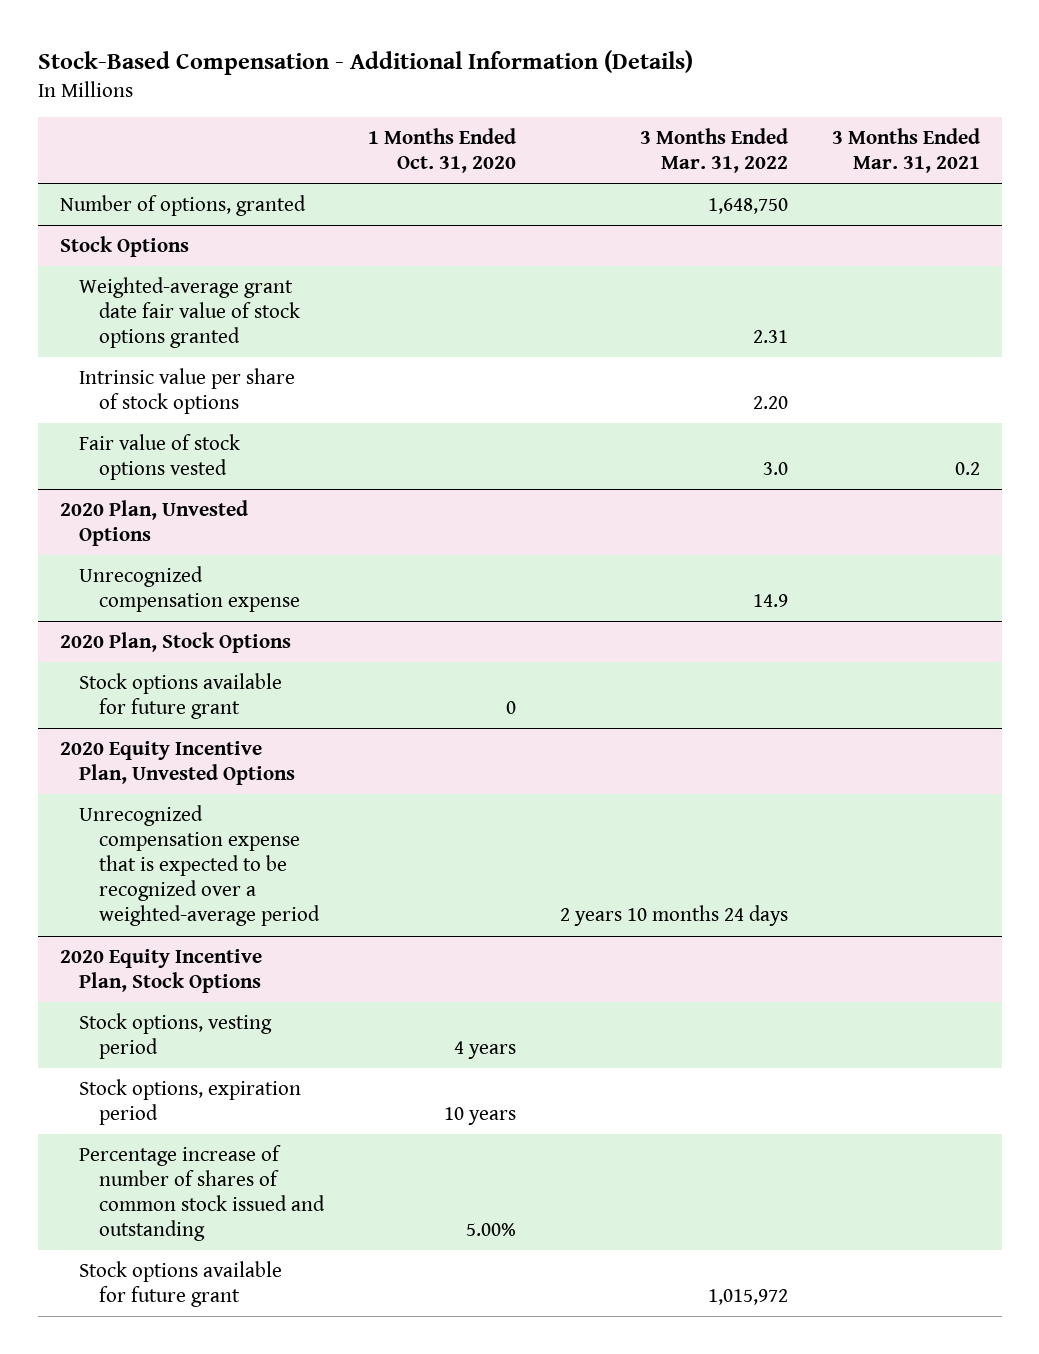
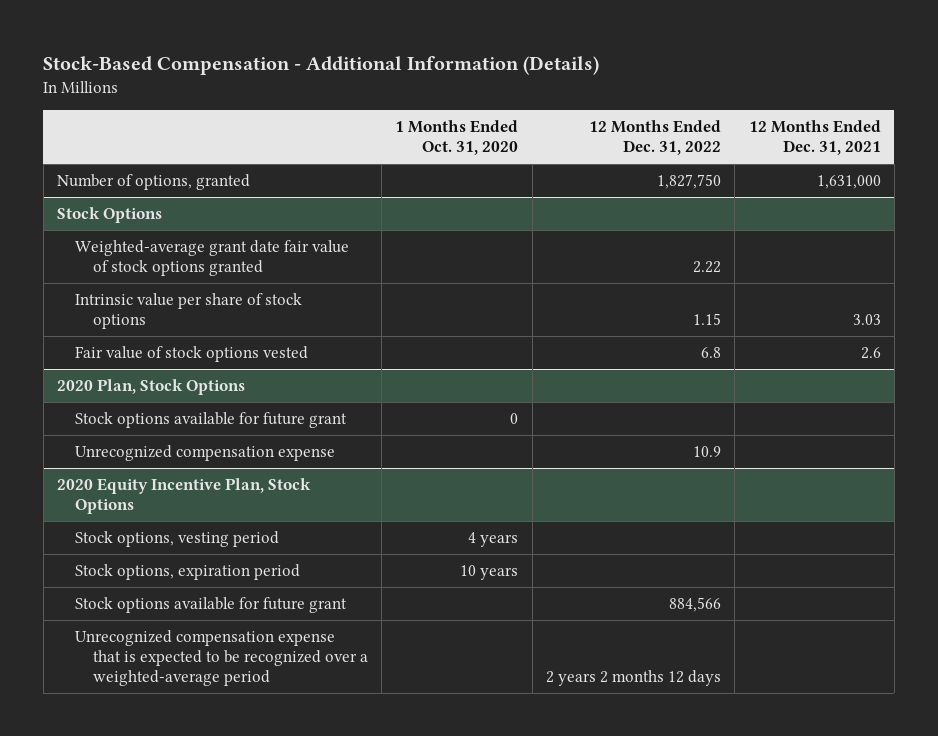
- | 1 Months Ended Oct. 31, 2020 | 3 Months Ended Mar. 31, 2022 | 3 Months Ended Mar. 31, 2021
+ | 1 Months Ended Oct. 31, 2020 | 12 Months Ended Dec. 31, 2022 | 12 Months Ended Dec. 31, 2021
- 2020 Plan, Unvested Options
- Unrecognized compensation expense | | 14.9 |
- 2020 Equity Incentive Plan, Unvested Options
- Unrecognized compensation expense that is expected to be recognized over a weighted-average period | | 2 years 10 months 24 days |
@ 2020 Plan, Stock Options
+ Unrecognized compensation expense | | 10.9 |
@ 2020 Equity Incentive Plan, Stock Options
- Percentage increase of number of shares of common stock issued and outstanding | 5.00% | |
+ Unrecognized compensation expense that is expected to be recognized over a weighted-average period | | 2 years 2 months 12 days |

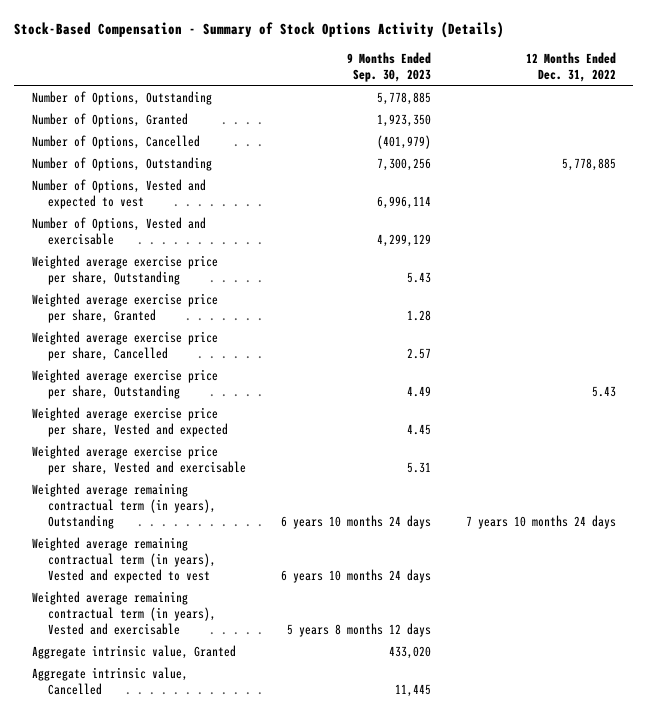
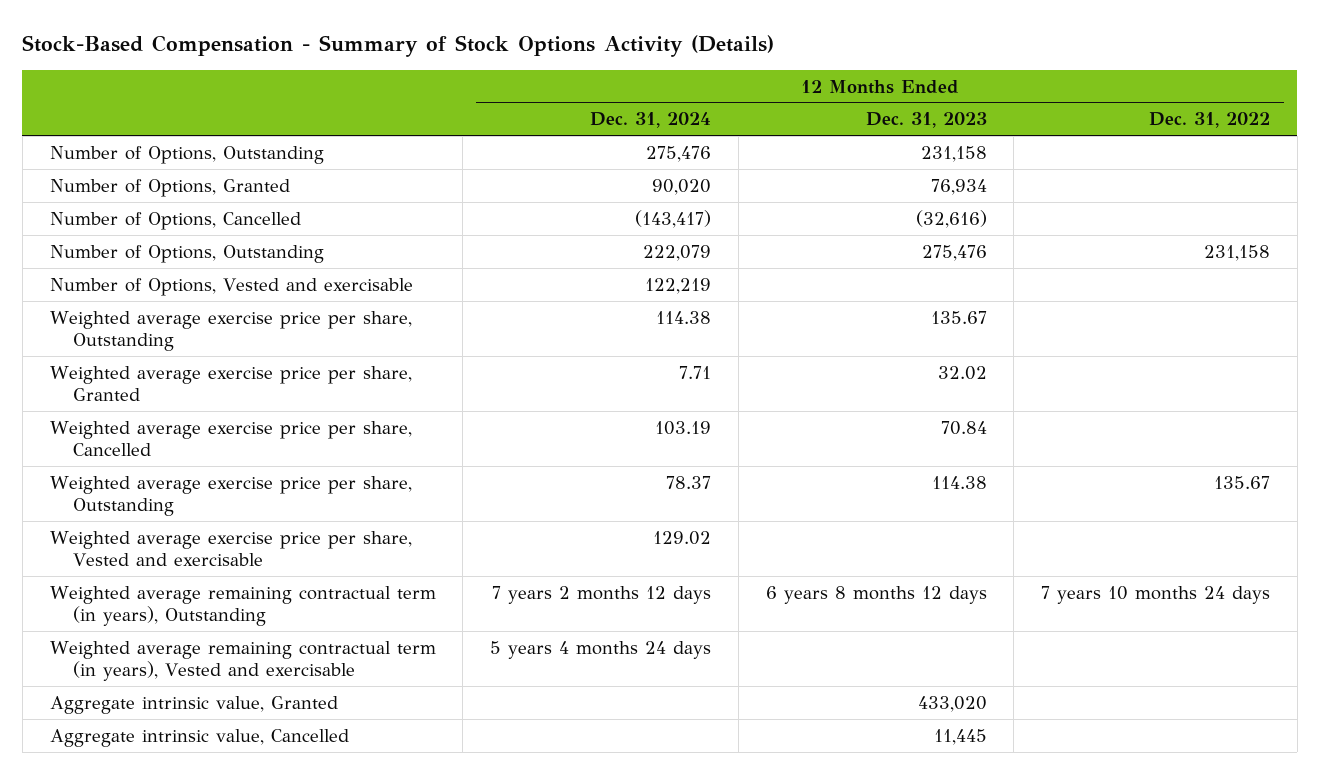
- | 9 Months Ended Sep. 30, 2023 | 12 Months Ended Dec. 31, 2022
+ | 12 Months Ended Dec. 31, 2024 | 12 Months Ended Dec. 31, 2023 | 12 Months Ended Dec. 31, 2022
- Number of Options, Outstanding | 7,300,256 | 5,778,885
- Number of Options, Vested and expected to vest | 6,996,114 |
+ Number of Options, Outstanding | 222,079 | 275,476 | 231,158
- Weighted average exercise price per share, Outstanding | 4.49 | 5.43
- Weighted average exercise price per share, Vested and expected | 4.45 |
+ Weighted average exercise price per share, Outstanding | 78.37 | 114.38 | 135.67
- Weighted average remaining contractual term (in years), Vested and expected to vest | 6 years 10 months 24 days |

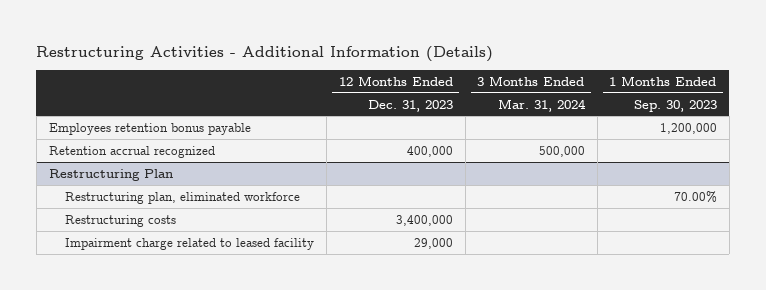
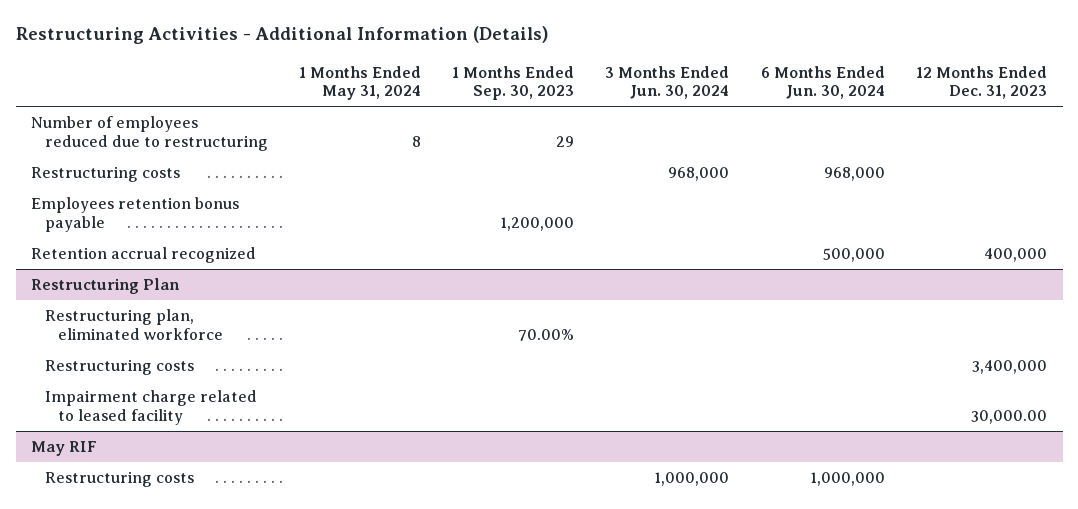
- | 12 Months Ended Dec. 31, 2023 | 3 Months Ended Mar. 31, 2024 | 1 Months Ended Sep. 30, 2023
+ | 1 Months Ended May 31, 2024 | 1 Months Ended Sep. 30, 2023 | 3 Months Ended Jun. 30, 2024 | 6 Months Ended Jun. 30, 2024 | 12 Months Ended Dec. 31, 2023
+ Number of employees reduced due to restructuring | 8 | 29 | | |
+ Restructuring costs | | | 968,000 | 968,000 |
@ Restructuring Plan
- Impairment charge related to leased facility | 29,000 | |
+ Impairment charge related to leased facility | | | | | 30,000.00
+ May RIF
+ Restructuring costs | | | 1,000,000 | 1,000,000 |

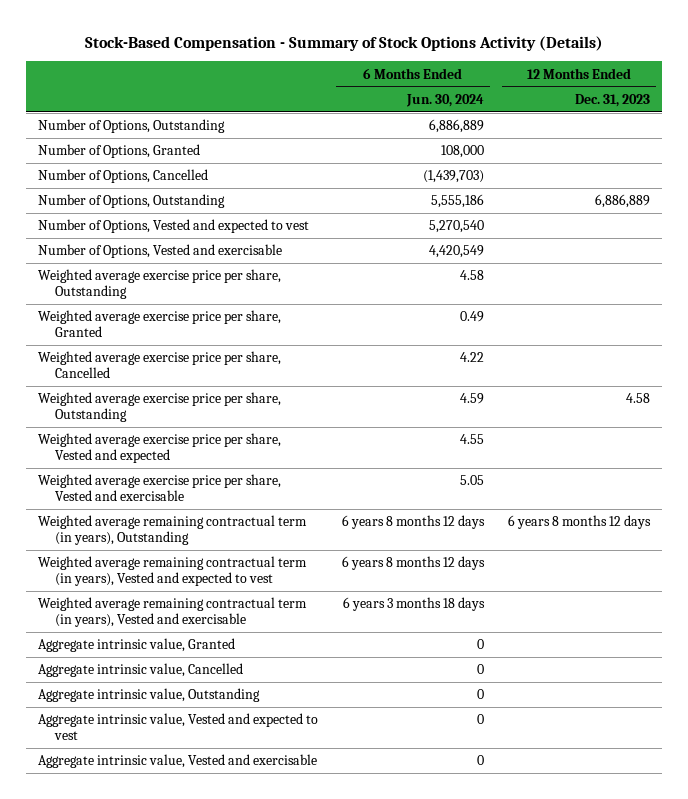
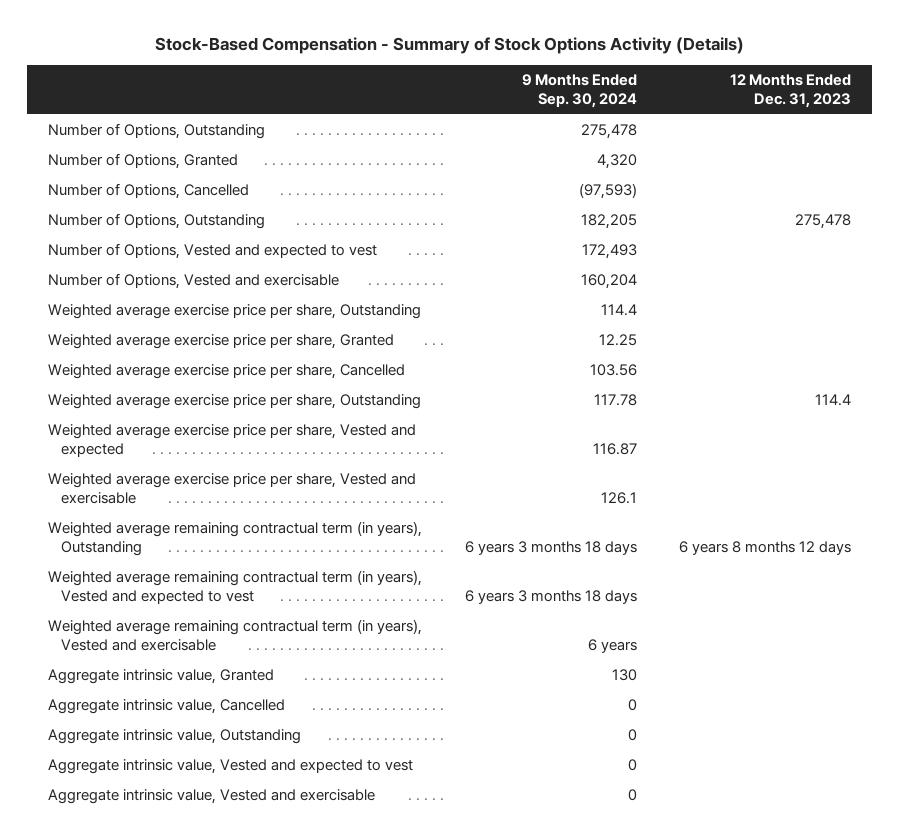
- | 6 Months Ended Jun. 30, 2024 | 12 Months Ended Dec. 31, 2023
+ | 9 Months Ended Sep. 30, 2024 | 12 Months Ended Dec. 31, 2023
- Number of Options, Outstanding | 5,555,186 | 6,886,889
+ Number of Options, Outstanding | 182,205 | 275,478
- Weighted average exercise price per share, Outstanding | 4.59 | 4.58
+ Weighted average exercise price per share, Outstanding | 117.78 | 114.4

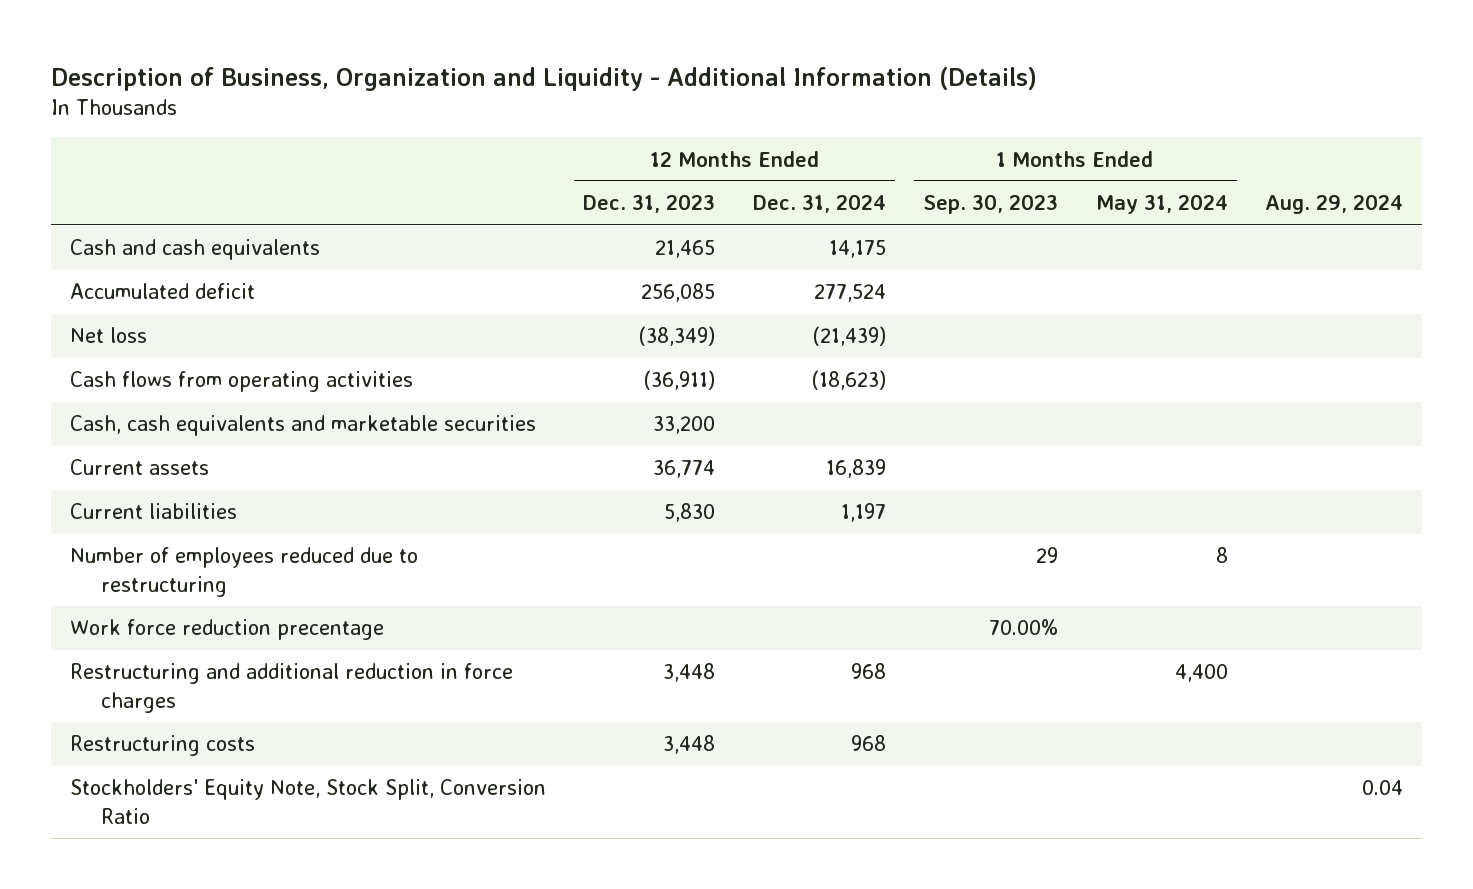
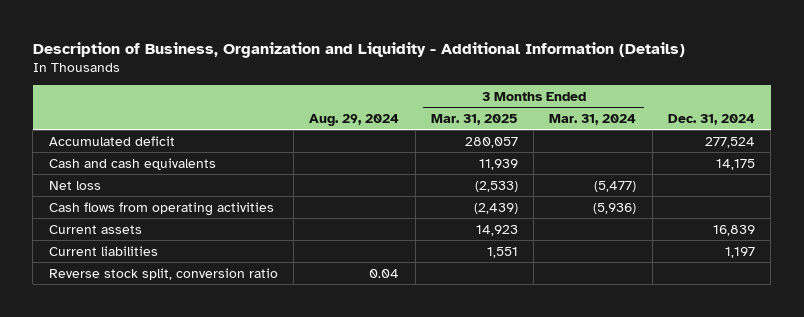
- | 12 Months Ended Dec. 31, 2023 | 12 Months Ended Dec. 31, 2024 | 1 Months Ended Sep. 30, 2023 | 1 Months Ended May 31, 2024 | Aug. 29, 2024
+ | Aug. 29, 2024 | 3 Months Ended Mar. 31, 2025 | 3 Months Ended Mar. 31, 2024 | Dec. 31, 2024
moved down: Cash and cash equivalents | | 11,939 | | 14,175
- Cash, cash equivalents and marketable securities | 33,200 | | | |
- Number of employees reduced due to restructuring | | | 29 | 8 |
- Work force reduction precentage | | | 70.00% | |
- Restructuring and additional reduction in force charges | 3,448 | 968 | | 4,400 |
- Restructuring costs | 3,448 | 968 | | |
- Stockholders' Equity Note, Stock Split, Conversion Ratio | | | | | 0.04
+ Reverse stock split, conversion ratio | 0.04 | | |

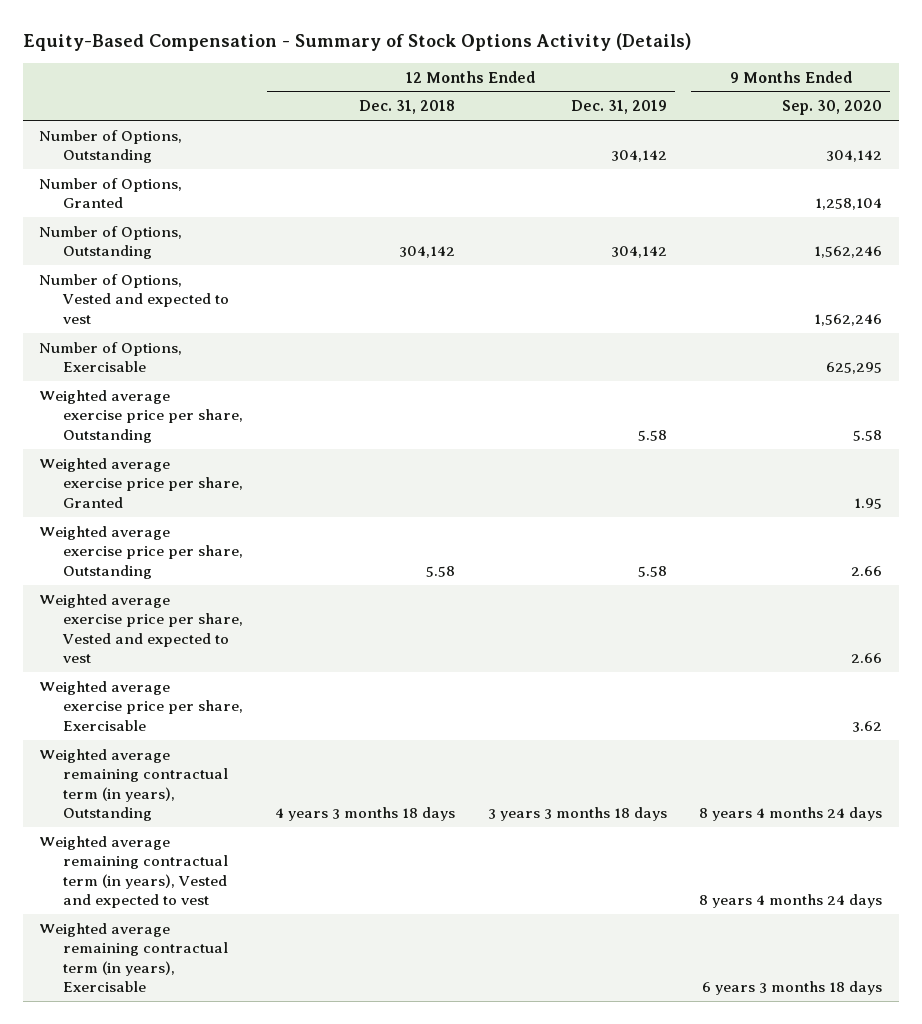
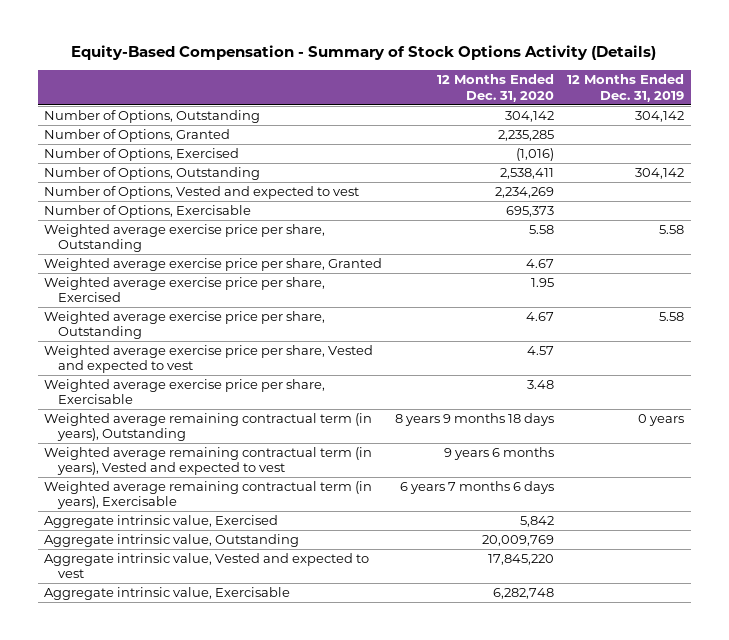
- | 12 Months Ended Dec. 31, 2018 | 12 Months Ended Dec. 31, 2019 | 9 Months Ended Sep. 30, 2020
+ | 12 Months Ended Dec. 31, 2020 | 12 Months Ended Dec. 31, 2019
+ Number of Options, Exercised | (1,016) |
+ Weighted average exercise price per share, Exercised | 1.95 |
- Weighted average remaining contractual term (in years), Outstanding | 4 years 3 months 18 days | 3 years 3 months 18 days | 8 years 4 months 24 days
+ Weighted average remaining contractual term (in years), Outstanding | 8 years 9 months 18 days | 0 years
+ Aggregate intrinsic value, Exercised | 5,842 |
+ Aggregate intrinsic value, Outstanding | 20,009,769 |
+ Aggregate intrinsic value, Vested and expected to vest | 17,845,220 |
+ Aggregate intrinsic value, Exercisable | 6,282,748 |

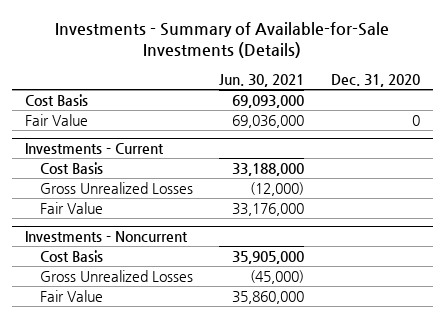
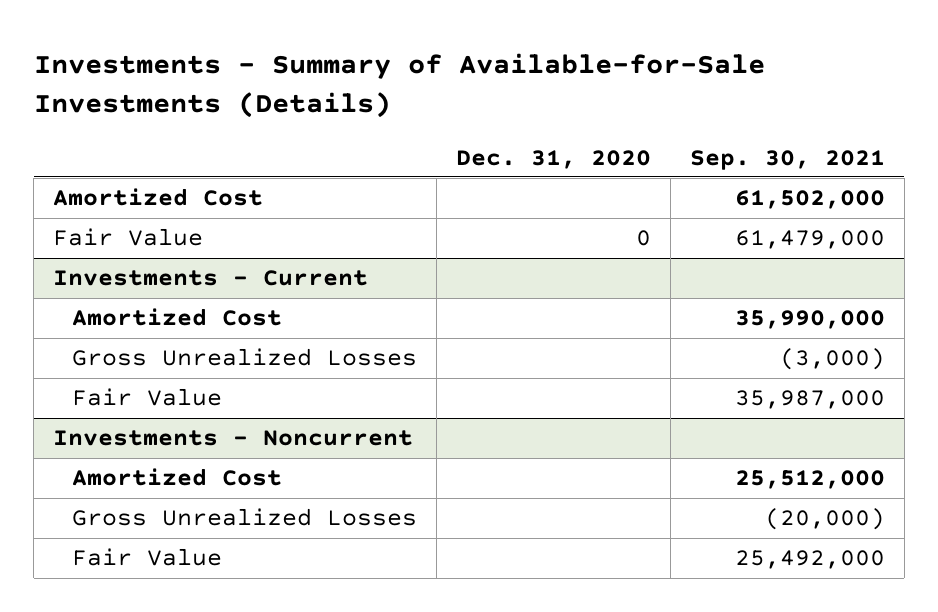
- | Jun. 30, 2021 | Dec. 31, 2020
+ | Dec. 31, 2020 | Sep. 30, 2021
- Cost Basis | 69,093,000 |
+ Amortized Cost | | 61,502,000
@ Investments - Current
- Cost Basis | 33,188,000 |
+ Amortized Cost | | 35,990,000
@ Investments - Noncurrent
- Cost Basis | 35,905,000 |
+ Amortized Cost | | 25,512,000

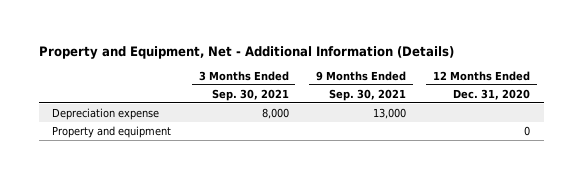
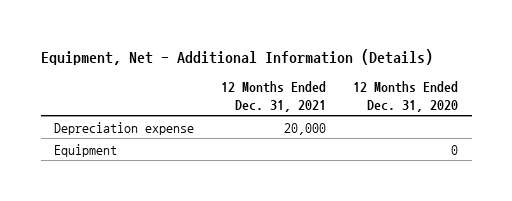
- Property and Equipment, Net - Additional Information (Details)
+ Equipment, Net - Additional Information (Details)
- | 3 Months Ended Sep. 30, 2021 | 9 Months Ended Sep. 30, 2021 | 12 Months Ended Dec. 31, 2020
+ | 12 Months Ended Dec. 31, 2021 | 12 Months Ended Dec. 31, 2020
- Property and equipment | | | 0
+ Equipment | | 0

